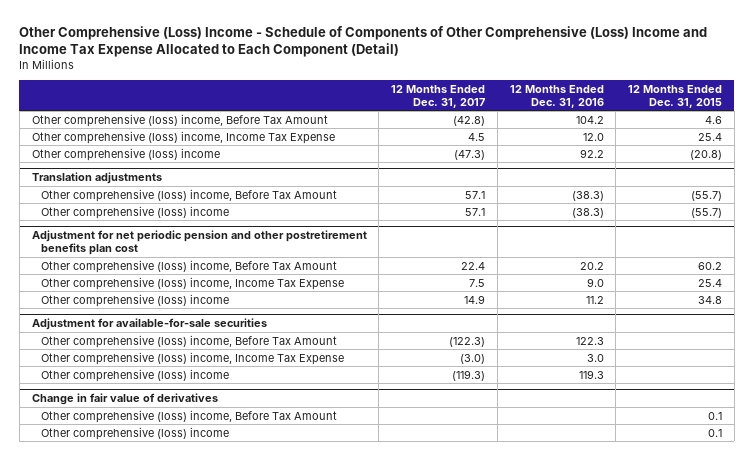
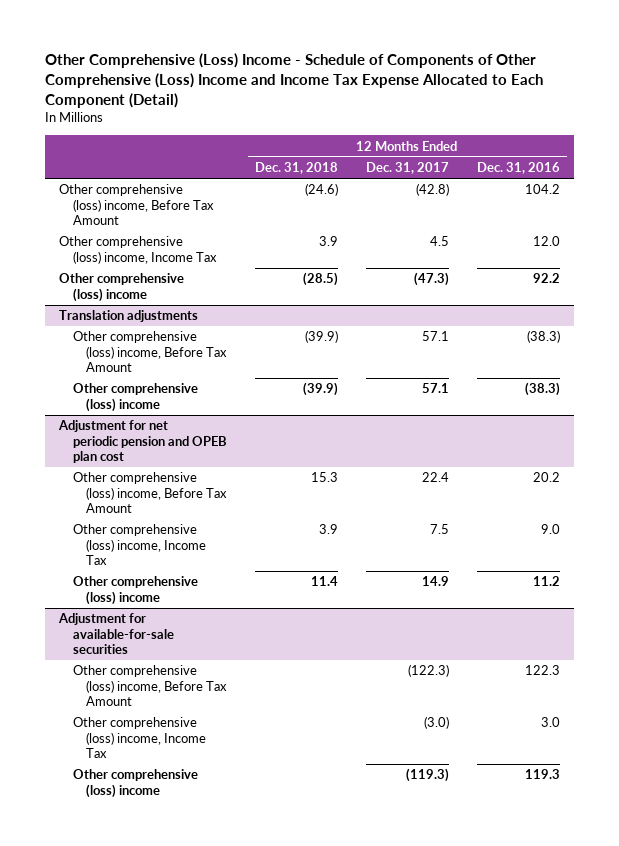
- | 12 Months Ended Dec. 31, 2017 | 12 Months Ended Dec. 31, 2016 | 12 Months Ended Dec. 31, 2015
+ | 12 Months Ended Dec. 31, 2018 | 12 Months Ended Dec. 31, 2017 | 12 Months Ended Dec. 31, 2016
- Other comprehensive (loss) income, Income Tax Expense | 4.5 | 12.0 | 25.4
+ Other comprehensive (loss) income, Income Tax | 3.9 | 4.5 | 12.0
- Adjustment for net periodic pension and other postretirement benefits plan cost
+ Adjustment for net periodic pension and OPEB plan cost
- Other comprehensive (loss) income, Income Tax Expense | 7.5 | 9.0 | 25.4
+ Other comprehensive (loss) income, Income Tax | 3.9 | 7.5 | 9.0
@ Adjustment for available-for-sale securities
- Other comprehensive (loss) income, Income Tax Expense | (3.0) | 3.0 |
+ Other comprehensive (loss) income, Income Tax | | (3.0) | 3.0
- Change in fair value of derivatives
- Other comprehensive (loss) income, Before Tax Amount | | | 0.1
- Other comprehensive (loss) income | | | 0.1

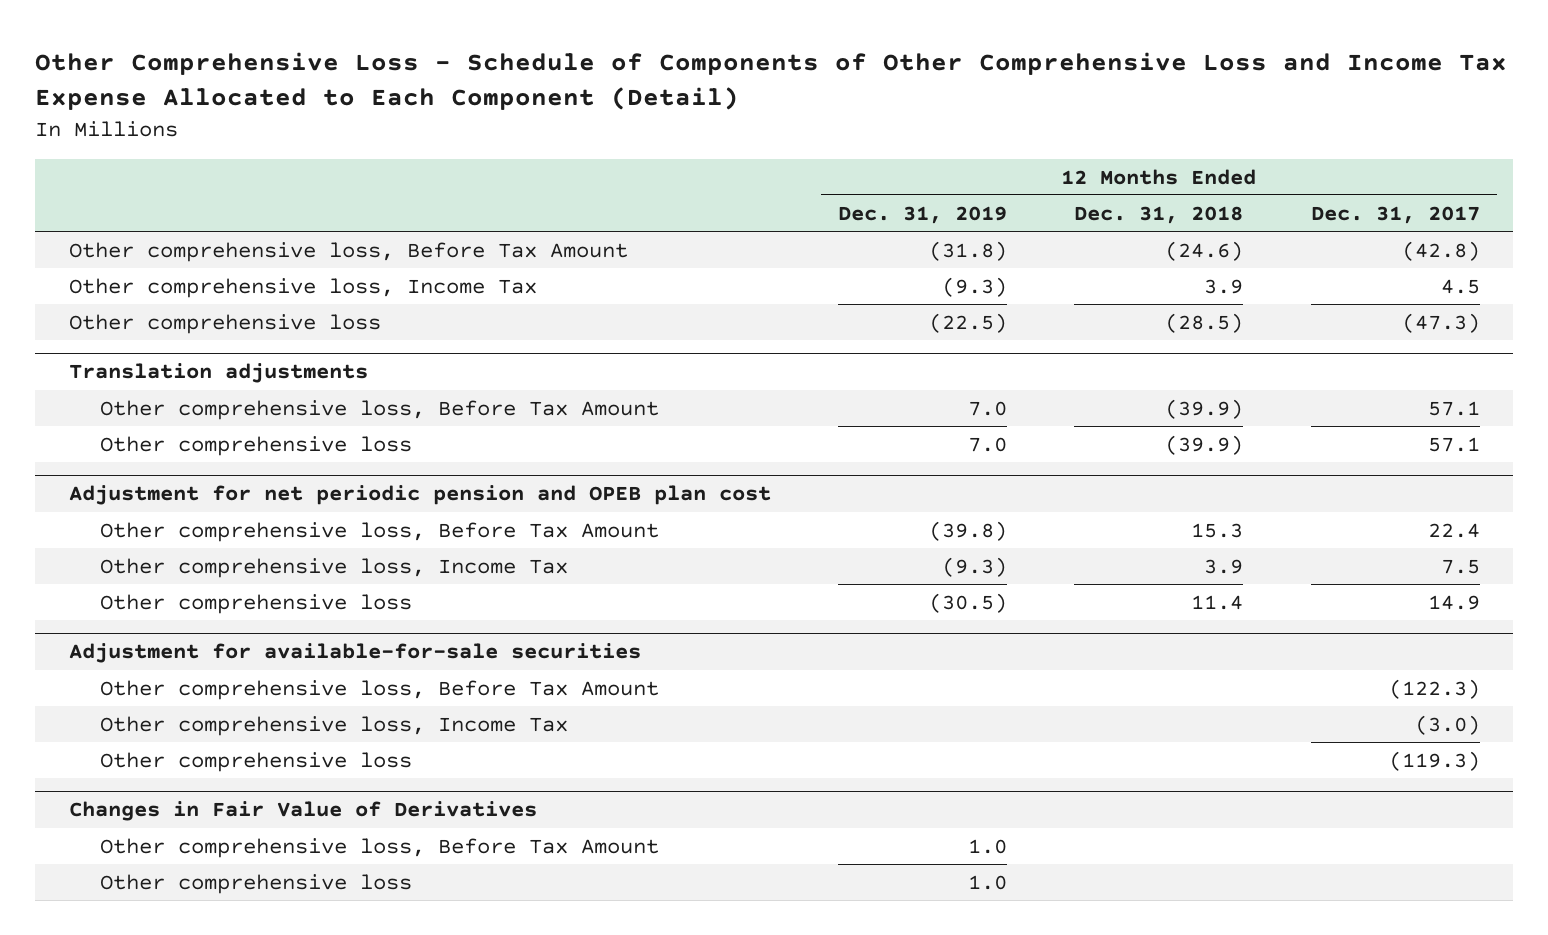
- Other Comprehensive (Loss) Income - Schedule of Components of Other Comprehensive (Loss) Income and Income Tax Expense Allocated to Each Component (Detail)
+ Other Comprehensive Loss - Schedule of Components of Other Comprehensive Loss and Income Tax Expense Allocated to Each Component (Detail)
- | 12 Months Ended Dec. 31, 2018 | 12 Months Ended Dec. 31, 2017 | 12 Months Ended Dec. 31, 2016
+ | 12 Months Ended Dec. 31, 2019 | 12 Months Ended Dec. 31, 2018 | 12 Months Ended Dec. 31, 2017
- Other comprehensive (loss) income, Before Tax Amount | (24.6) | (42.8) | 104.2
- Other comprehensive (loss) income, Income Tax | 3.9 | 4.5 | 12.0
- Other comprehensive (loss) income | (28.5) | (47.3) | 92.2
+ Other comprehensive loss, Before Tax Amount | (31.8) | (24.6) | (42.8)
+ Other comprehensive loss, Income Tax | (9.3) | 3.9 | 4.5
+ Other comprehensive loss | (22.5) | (28.5) | (47.3)
@ Translation adjustments
- Other comprehensive (loss) income, Before Tax Amount | (39.9) | 57.1 | (38.3)
- Other comprehensive (loss) income | (39.9) | 57.1 | (38.3)
+ Other comprehensive loss, Before Tax Amount | 7.0 | (39.9) | 57.1
+ Other comprehensive loss | 7.0 | (39.9) | 57.1
@ Adjustment for net periodic pension and OPEB plan cost
- Other comprehensive (loss) income, Before Tax Amount | 15.3 | 22.4 | 20.2
- Other comprehensive (loss) income, Income Tax | 3.9 | 7.5 | 9.0
- Other comprehensive (loss) income | 11.4 | 14.9 | 11.2
+ Other comprehensive loss, Before Tax Amount | (39.8) | 15.3 | 22.4
+ Other comprehensive loss, Income Tax | (9.3) | 3.9 | 7.5
+ Other comprehensive loss | (30.5) | 11.4 | 14.9
@ Adjustment for available-for-sale securities
- Other comprehensive (loss) income, Before Tax Amount | | (122.3) | 122.3
- Other comprehensive (loss) income, Income Tax | | (3.0) | 3.0
- Other comprehensive (loss) income | | (119.3) | 119.3
+ Other comprehensive loss, Before Tax Amount | | | (122.3)
+ Other comprehensive loss, Income Tax | | | (3.0)
+ Other comprehensive loss | | | (119.3)
+ Changes in Fair Value of Derivatives
+ Other comprehensive loss, Before Tax Amount | 1.0 | |
+ Other comprehensive loss | 1.0 | |

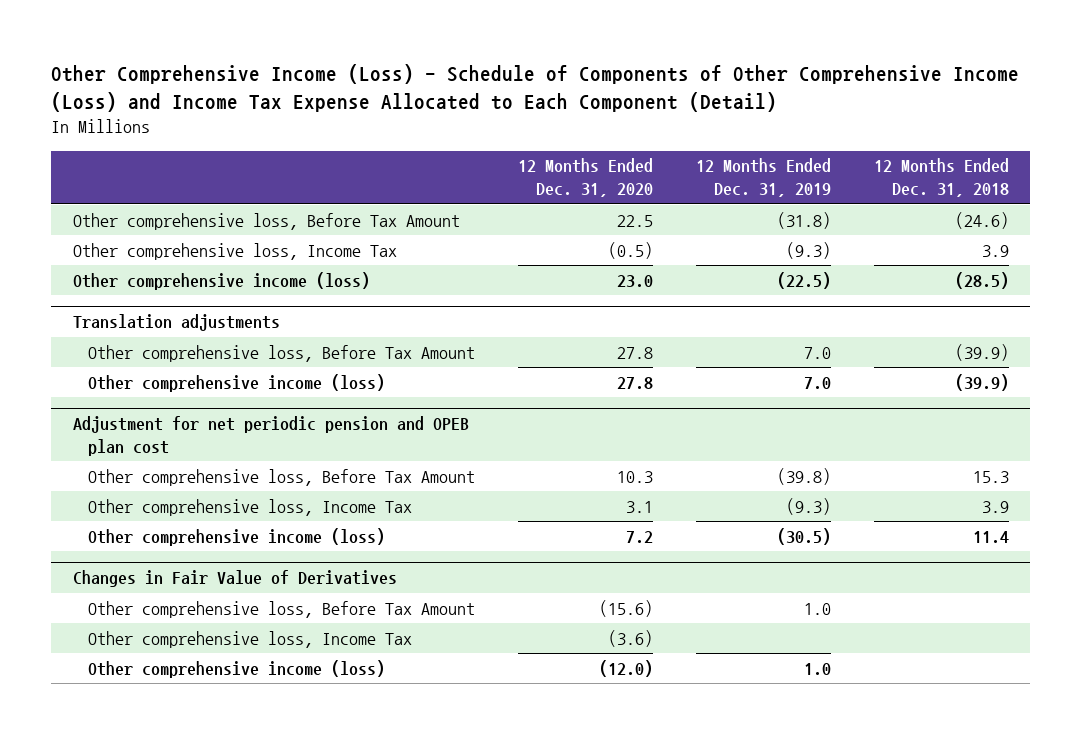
- Other Comprehensive Loss - Schedule of Components of Other Comprehensive Loss and Income Tax Expense Allocated to Each Component (Detail)
+ Other Comprehensive Income (Loss) - Schedule of Components of Other Comprehensive Income (Loss) and Income Tax Expense Allocated to Each Component (Detail)
- | 12 Months Ended Dec. 31, 2019 | 12 Months Ended Dec. 31, 2018 | 12 Months Ended Dec. 31, 2017
+ | 12 Months Ended Dec. 31, 2020 | 12 Months Ended Dec. 31, 2019 | 12 Months Ended Dec. 31, 2018
- Other comprehensive loss | (22.5) | (28.5) | (47.3)
+ Other comprehensive income (loss) | 23.0 | (22.5) | (28.5)
@ Translation adjustments
- Other comprehensive loss | 7.0 | (39.9) | 57.1
+ Other comprehensive income (loss) | 27.8 | 7.0 | (39.9)
@ Adjustment for net periodic pension and OPEB plan cost
- Other comprehensive loss | (30.5) | 11.4 | 14.9
- Adjustment for available-for-sale securities
- Other comprehensive loss, Before Tax Amount | | | (122.3)
- Other comprehensive loss, Income Tax | | | (3.0)
- Other comprehensive loss | | | (119.3)
@ Adjustment for net periodic pension and OPEB plan cost
+ Other comprehensive income (loss) | 7.2 | (30.5) | 11.4
@ Changes in Fair Value of Derivatives
- Other comprehensive loss | 1.0 | |
+ Other comprehensive loss, Income Tax | (3.6) | |
+ Other comprehensive income (loss) | (12.0) | 1.0 |

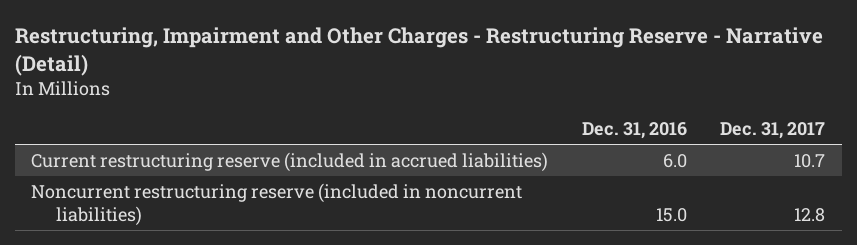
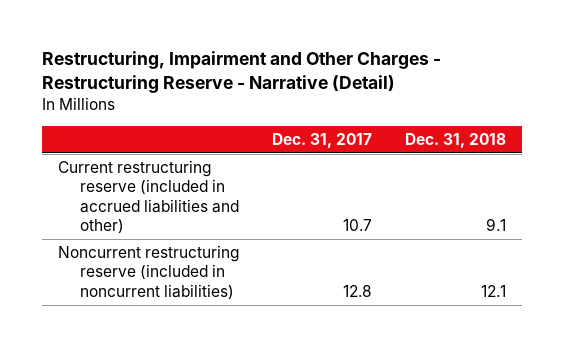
- | Dec. 31, 2016 | Dec. 31, 2017
+ | Dec. 31, 2017 | Dec. 31, 2018
- Current restructuring reserve (included in accrued liabilities) | 6.0 | 10.7
+ Current restructuring reserve (included in accrued liabilities and other) | 10.7 | 9.1

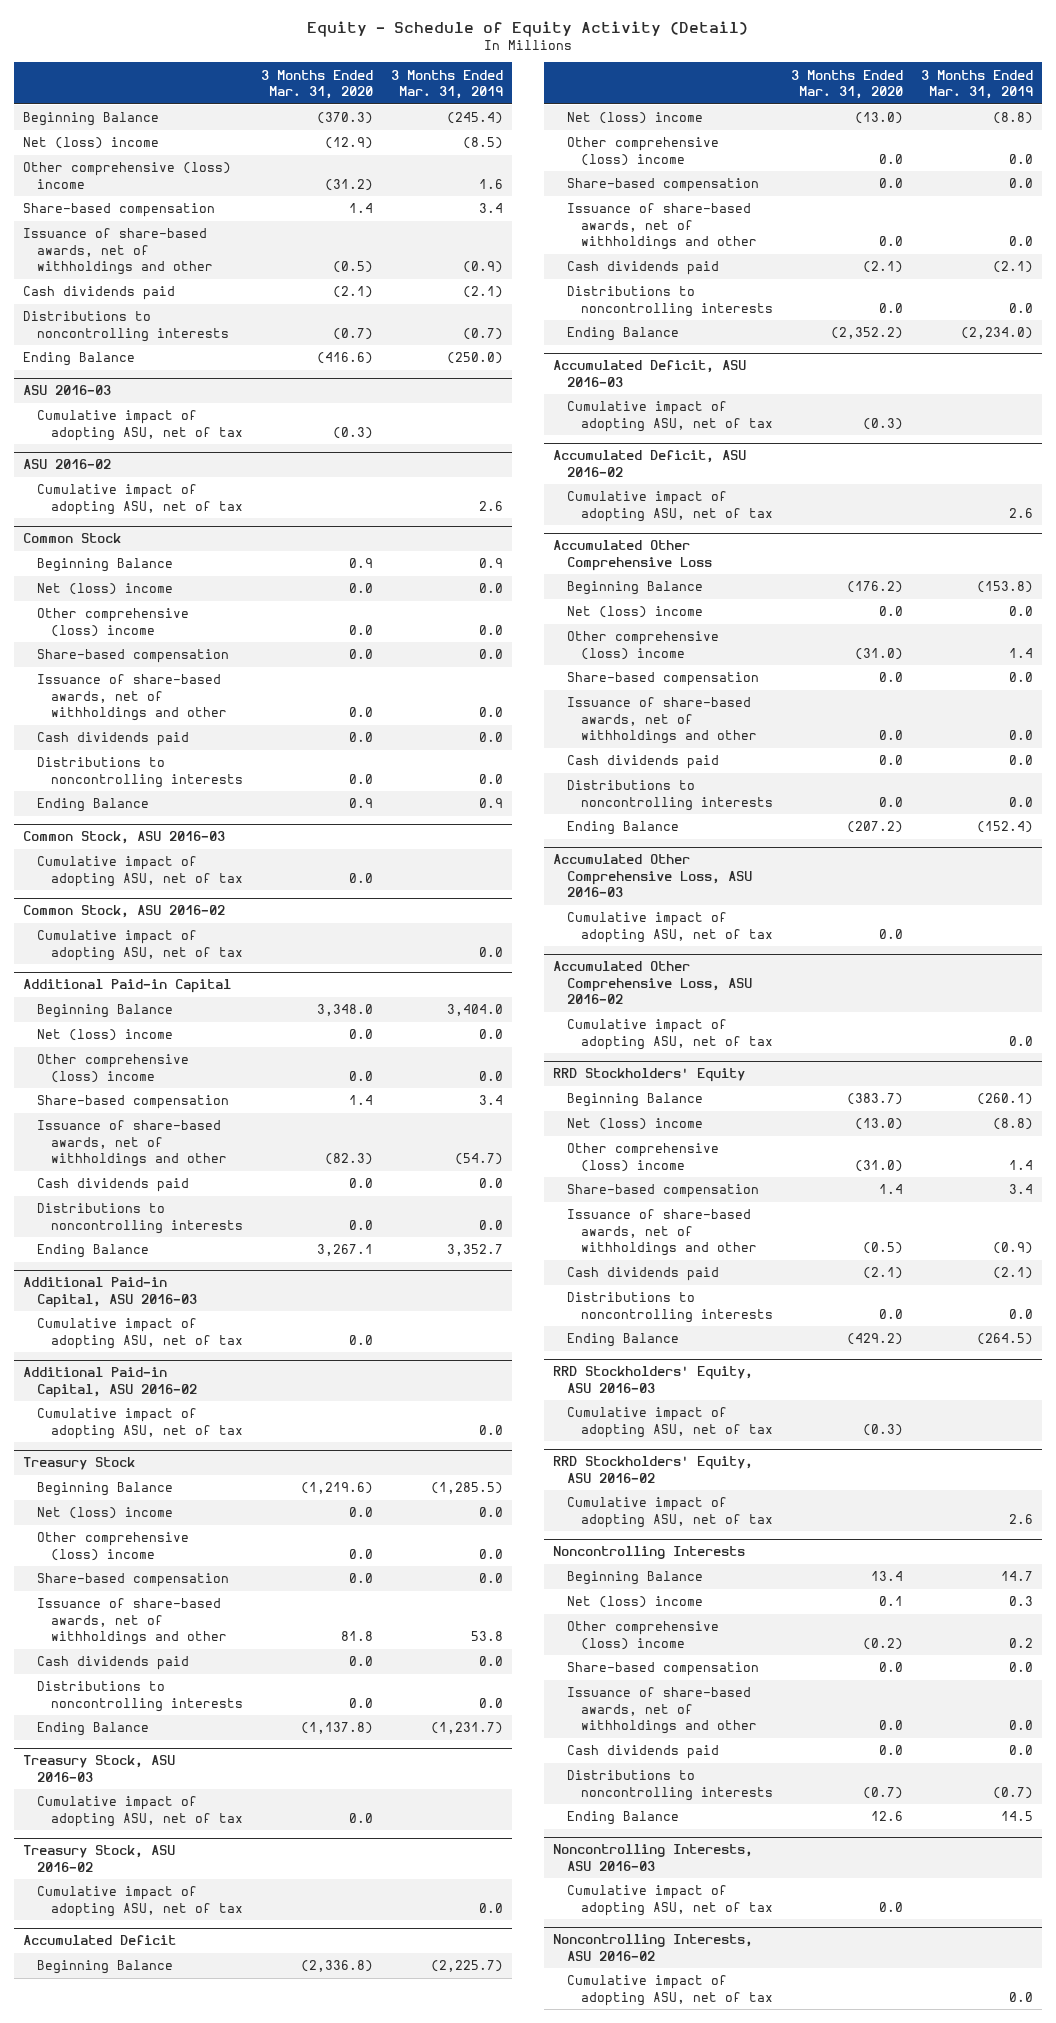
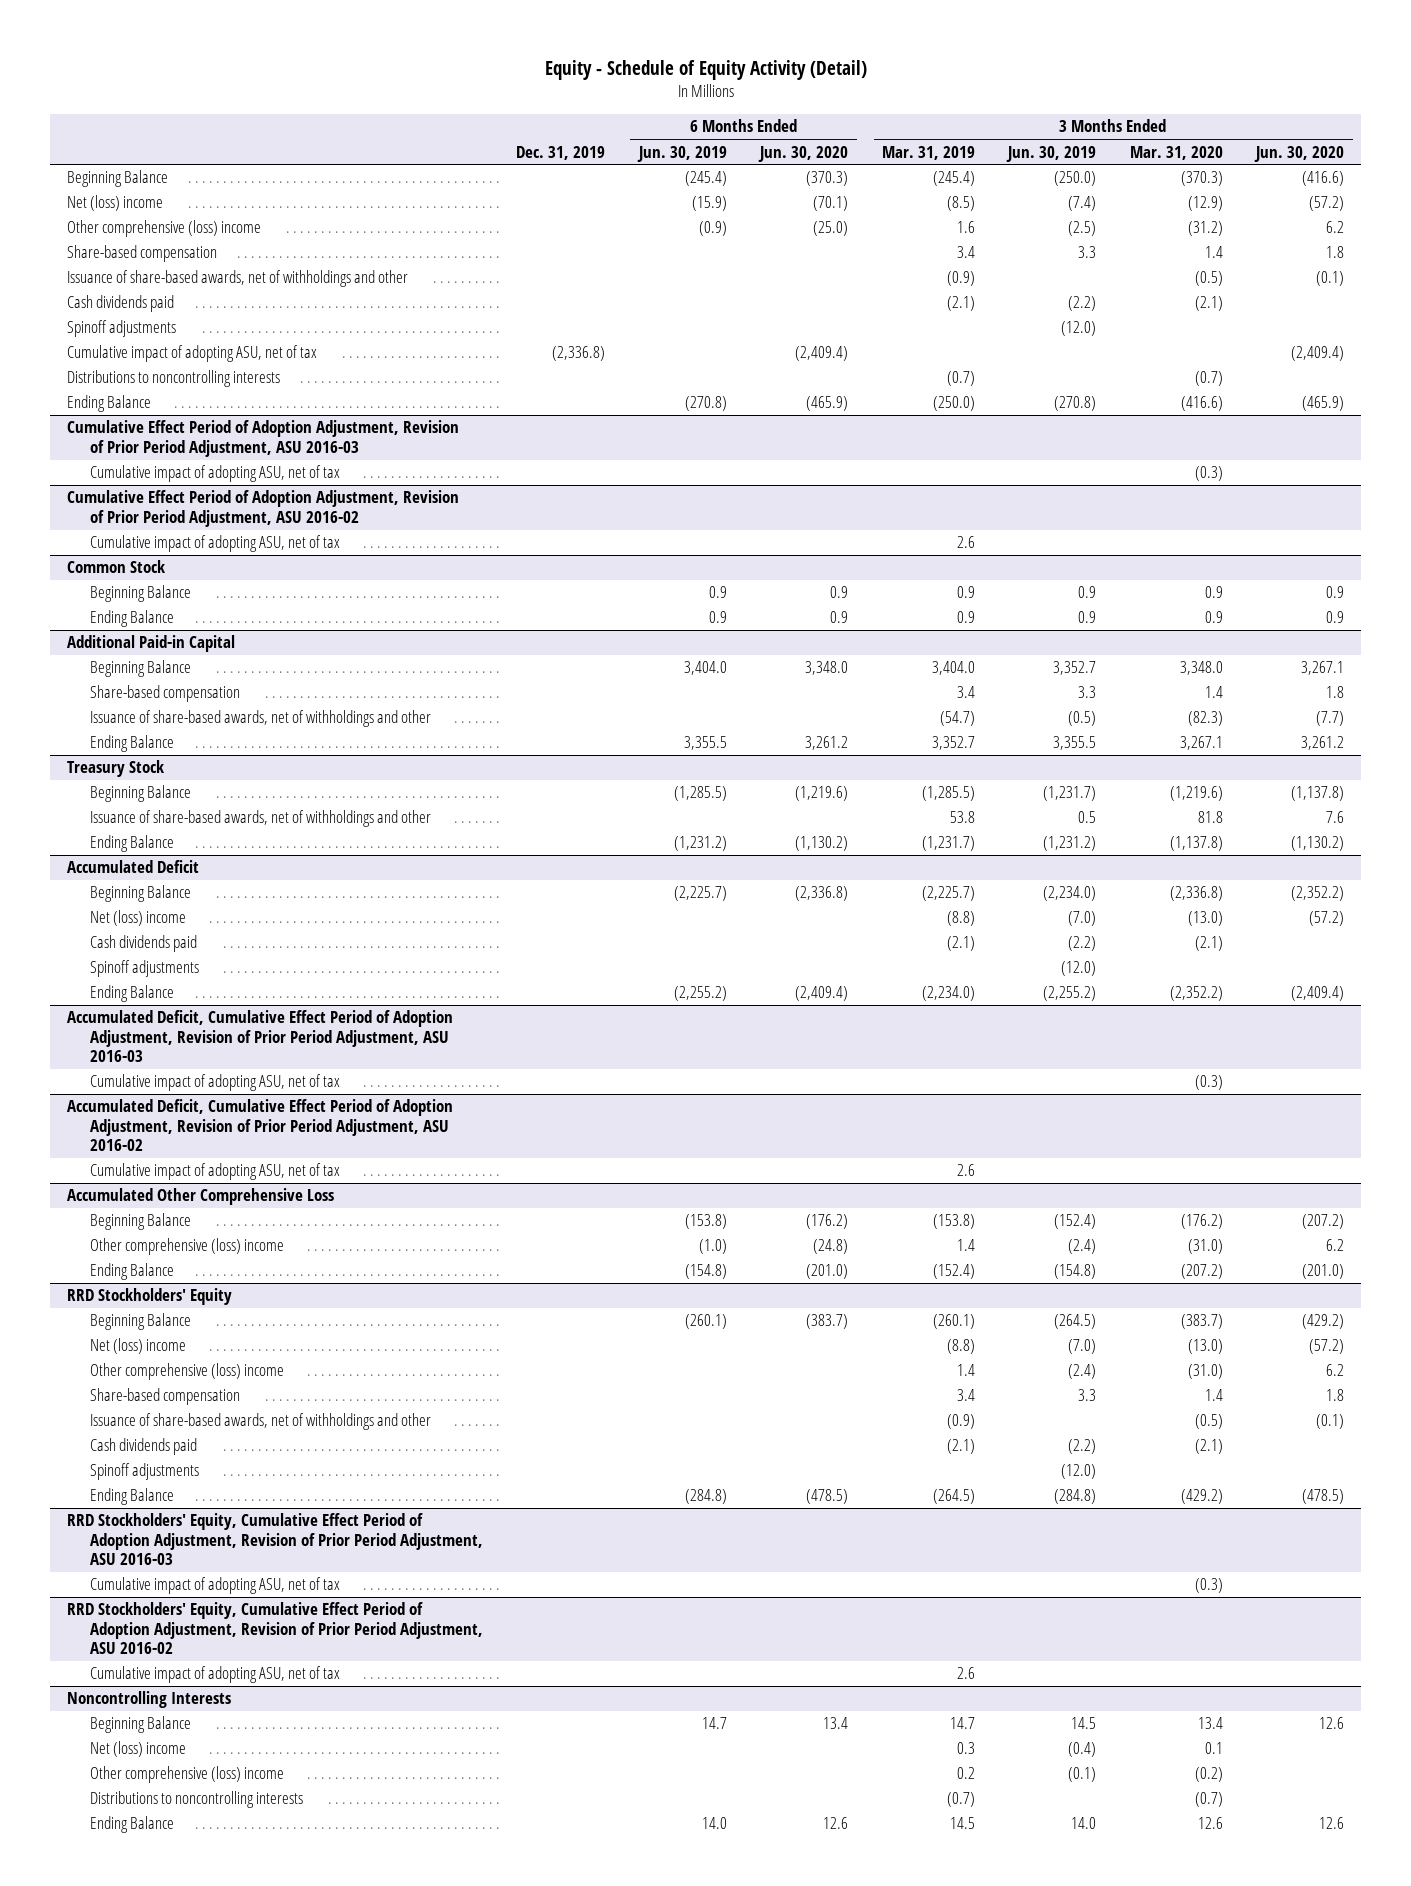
- | 3 Months Ended Mar. 31, 2020 | 3 Months Ended Mar. 31, 2019
+ | Dec. 31, 2019 | 6 Months Ended Jun. 30, 2019 | 6 Months Ended Jun. 30, 2020 | 3 Months Ended Mar. 31, 2019 | 3 Months Ended Jun. 30, 2019 | 3 Months Ended Mar. 31, 2020 | 3 Months Ended Jun. 30, 2020
+ Spinoff adjustments | | | | | (12.0) | |
+ Cumulative impact of adopting ASU, net of tax | (2,336.8) | | (2,409.4) | | | | (2,409.4)
- ASU 2016-03
+ Cumulative Effect Period of Adoption Adjustment, Revision of Prior Period Adjustment, ASU 2016-03
- ASU 2016-02
+ Cumulative Effect Period of Adoption Adjustment, Revision of Prior Period Adjustment, ASU 2016-02
@ Common Stock
- Net (loss) income | 0.0 | 0.0
- Other comprehensive (loss) income | 0.0 | 0.0
- Share-based compensation | 0.0 | 0.0
- Issuance of share-based awards, net of withholdings and other | 0.0 | 0.0
- Cash dividends paid | 0.0 | 0.0
- Distributions to noncontrolling interests | 0.0 | 0.0
- Common Stock, ASU 2016-03
- Cumulative impact of adopting ASU, net of tax | 0.0 |
- Common Stock, ASU 2016-02
- Cumulative impact of adopting ASU, net of tax | | 0.0
@ Additional Paid-in Capital
- Net (loss) income | 0.0 | 0.0
- Other comprehensive (loss) income | 0.0 | 0.0
- Cash dividends paid | 0.0 | 0.0
- Distributions to noncontrolling interests | 0.0 | 0.0
- Additional Paid-in Capital, ASU 2016-03
- Cumulative impact of adopting ASU, net of tax | 0.0 |
- Additional Paid-in Capital, ASU 2016-02
- Cumulative impact of adopting ASU, net of tax | | 0.0
@ Treasury Stock
- Net (loss) income | 0.0 | 0.0
- Other comprehensive (loss) income | 0.0 | 0.0
- Share-based compensation | 0.0 | 0.0
- Cash dividends paid | 0.0 | 0.0
- Distributions to noncontrolling interests | 0.0 | 0.0
- Treasury Stock, ASU 2016-03
- Cumulative impact of adopting ASU, net of tax | 0.0 |
- Treasury Stock, ASU 2016-02
- Cumulative impact of adopting ASU, net of tax | | 0.0
@ Accumulated Deficit
- Other comprehensive (loss) income | 0.0 | 0.0
- Share-based compensation | 0.0 | 0.0
- Issuance of share-based awards, net of withholdings and other | 0.0 | 0.0
- Distributions to noncontrolling interests | 0.0 | 0.0
+ Spinoff adjustments | | | | | (12.0) | |
- Accumulated Deficit, ASU 2016-03
+ Accumulated Deficit, Cumulative Effect Period of Adoption Adjustment, Revision of Prior Period Adjustment, ASU 2016-03
- Accumulated Deficit, ASU 2016-02
+ Accumulated Deficit, Cumulative Effect Period of Adoption Adjustment, Revision of Prior Period Adjustment, ASU 2016-02
@ Accumulated Other Comprehensive Loss
- Net (loss) income | 0.0 | 0.0
- Share-based compensation | 0.0 | 0.0
- Issuance of share-based awards, net of withholdings and other | 0.0 | 0.0
- Cash dividends paid | 0.0 | 0.0
- Distributions to noncontrolling interests | 0.0 | 0.0
- Accumulated Other Comprehensive Loss, ASU 2016-03
- Cumulative impact of adopting ASU, net of tax | 0.0 |
- Accumulated Other Comprehensive Loss, ASU 2016-02
- Cumulative impact of adopting ASU, net of tax | | 0.0
@ RRD Stockholders' Equity
- Distributions to noncontrolling interests | 0.0 | 0.0
+ Spinoff adjustments | | | | | (12.0) | |
- RRD Stockholders' Equity, ASU 2016-03
+ RRD Stockholders' Equity, Cumulative Effect Period of Adoption Adjustment, Revision of Prior Period Adjustment, ASU 2016-03
- RRD Stockholders' Equity, ASU 2016-02
+ RRD Stockholders' Equity, Cumulative Effect Period of Adoption Adjustment, Revision of Prior Period Adjustment, ASU 2016-02
@ Noncontrolling Interests
- Share-based compensation | 0.0 | 0.0
- Issuance of share-based awards, net of withholdings and other | 0.0 | 0.0
- Cash dividends paid | 0.0 | 0.0
- Noncontrolling Interests, ASU 2016-03
- Cumulative impact of adopting ASU, net of tax | 0.0 |
- Noncontrolling Interests, ASU 2016-02
- Cumulative impact of adopting ASU, net of tax | | 0.0

